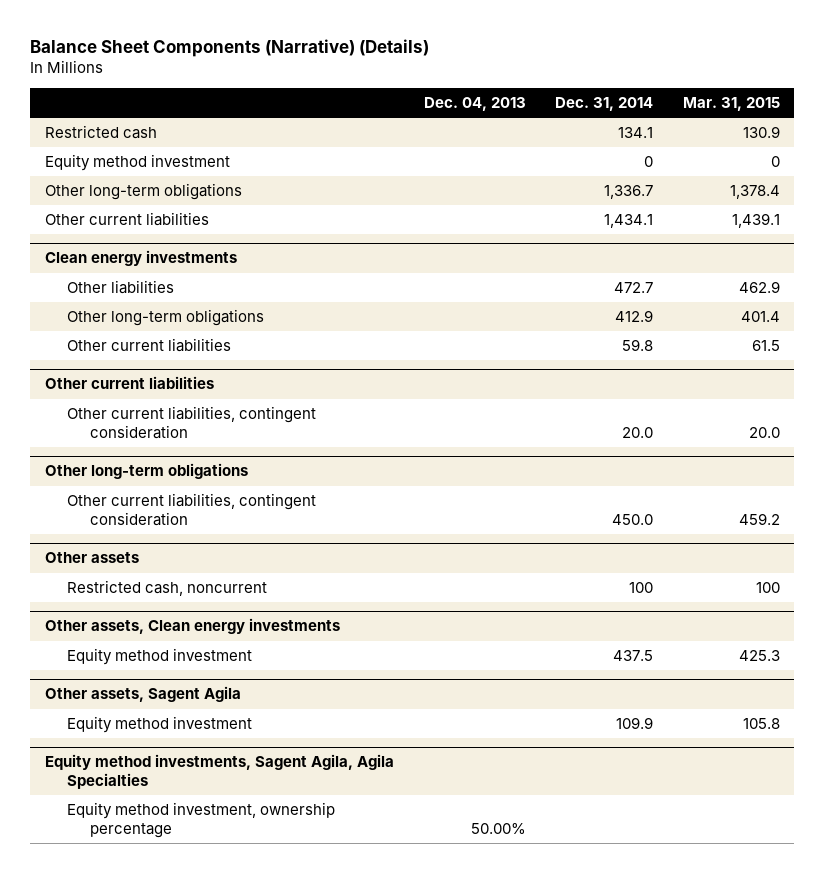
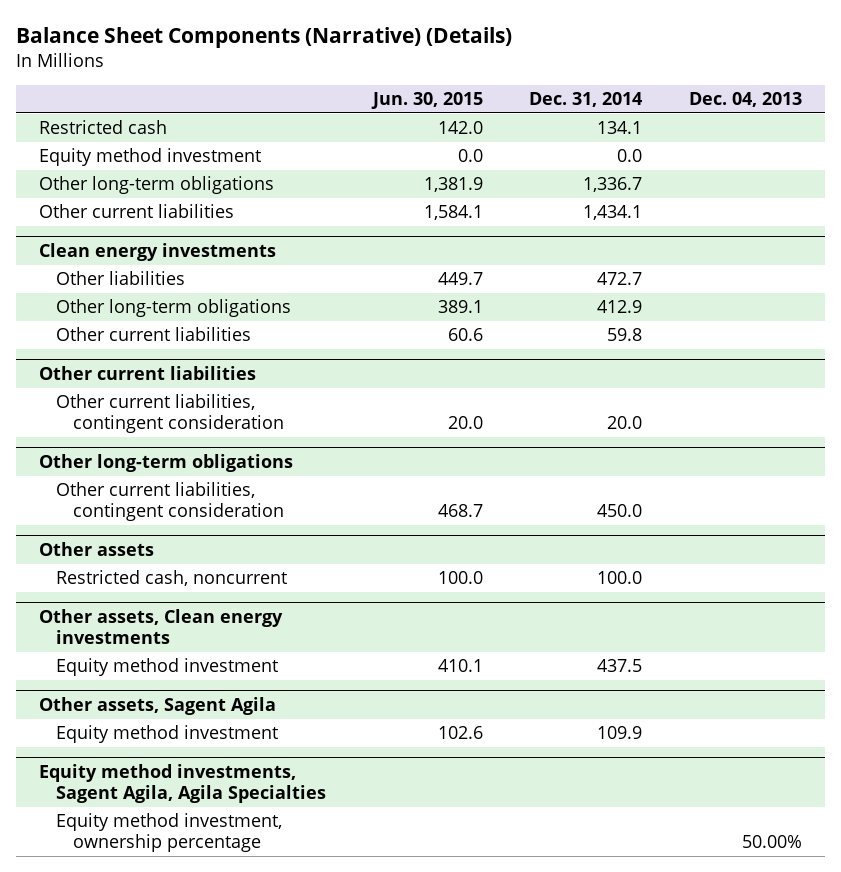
- | Dec. 04, 2013 | Dec. 31, 2014 | Mar. 31, 2015
+ | Jun. 30, 2015 | Dec. 31, 2014 | Dec. 04, 2013
- Equity method investment | | 0 | 0
+ Equity method investment | 0.0 | 0.0 |
@ Other assets
- Restricted cash, noncurrent | | 100 | 100
+ Restricted cash, noncurrent | 100.0 | 100.0 |

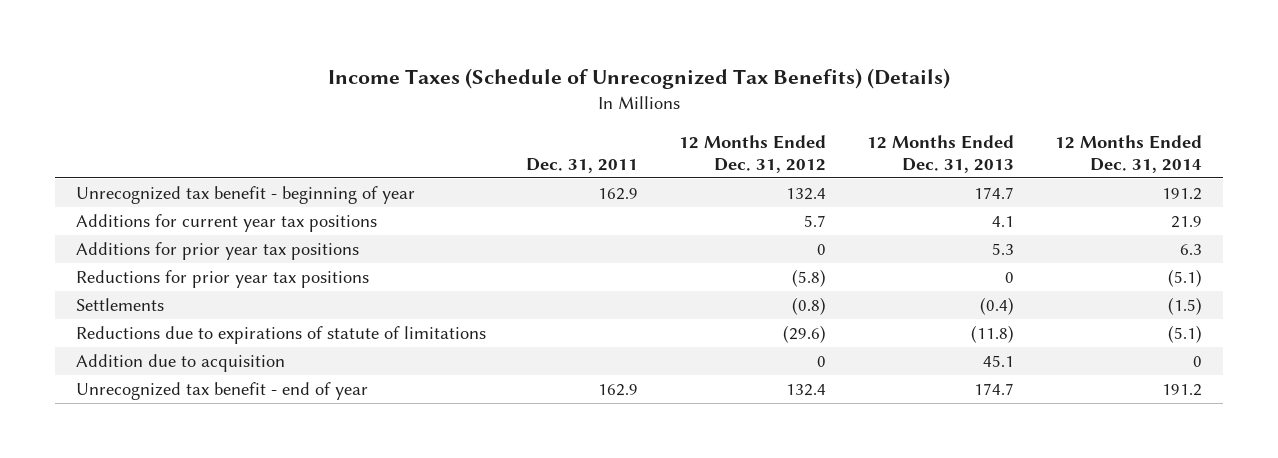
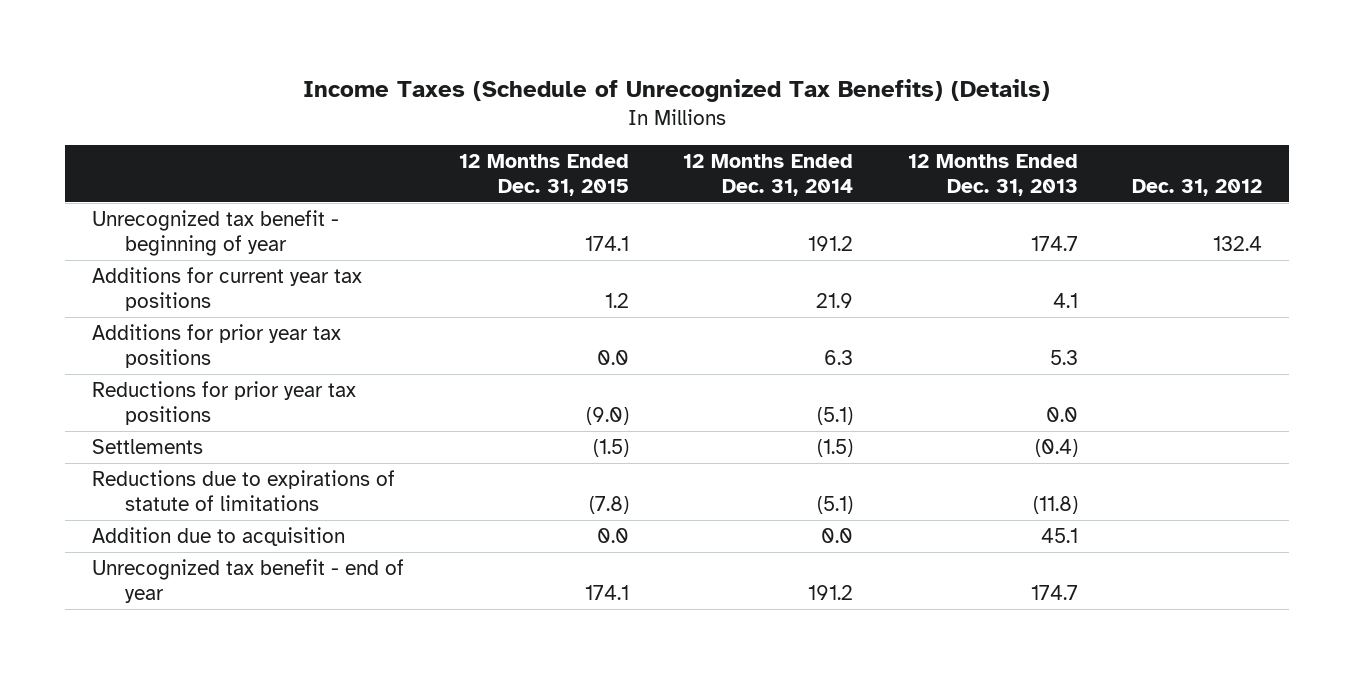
- | Dec. 31, 2011 | 12 Months Ended Dec. 31, 2012 | 12 Months Ended Dec. 31, 2013 | 12 Months Ended Dec. 31, 2014
+ | 12 Months Ended Dec. 31, 2015 | 12 Months Ended Dec. 31, 2014 | 12 Months Ended Dec. 31, 2013 | Dec. 31, 2012
- Reductions for prior year tax positions | | (5.8) | 0 | (5.1)
+ Reductions for prior year tax positions | (9.0) | (5.1) | 0.0 |
- Addition due to acquisition | | 0 | 45.1 | 0
+ Addition due to acquisition | 0.0 | 0.0 | 45.1 |

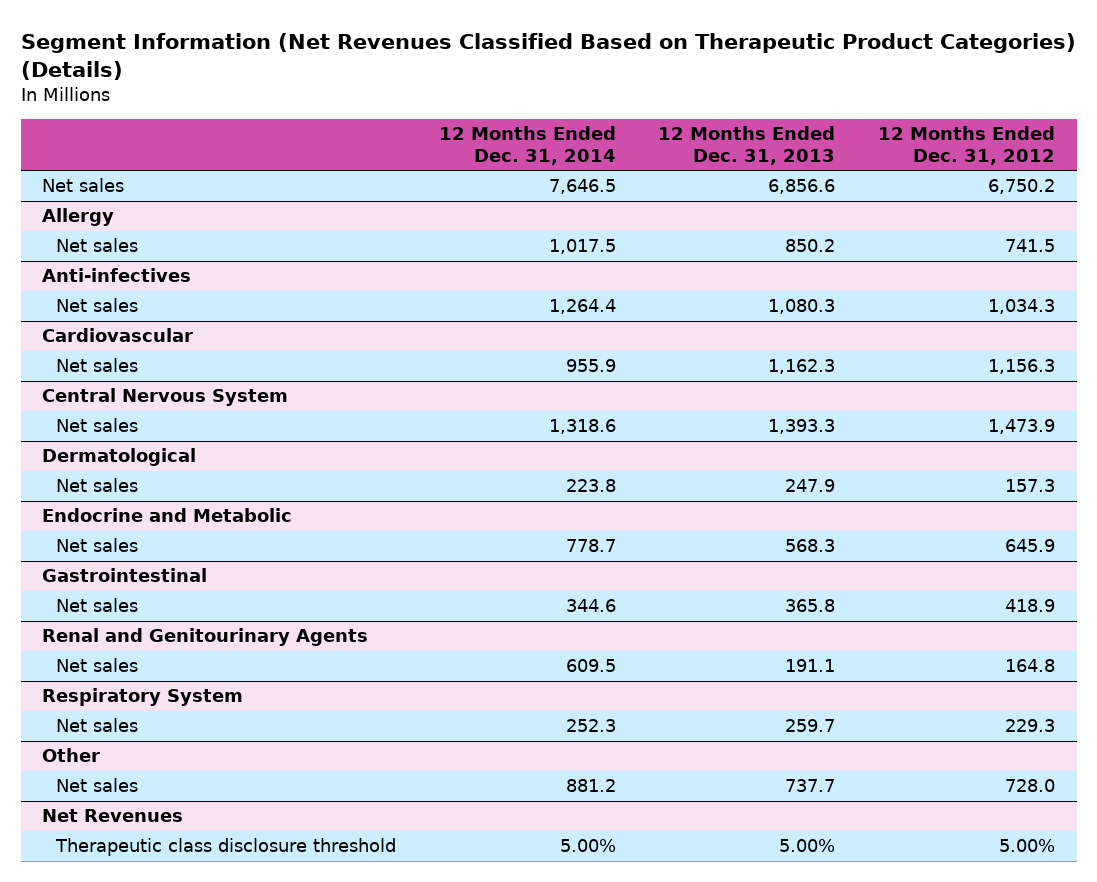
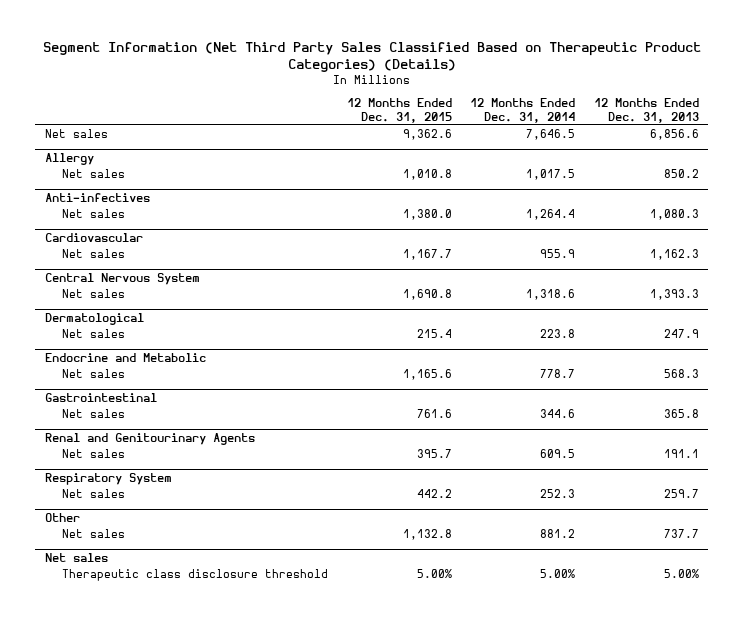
- Segment Information (Net Revenues Classified Based on Therapeutic Product Categories) (Details)
+ Segment Information (Net Third Party Sales Classified Based on Therapeutic Product Categories) (Details)
- | 12 Months Ended Dec. 31, 2014 | 12 Months Ended Dec. 31, 2013 | 12 Months Ended Dec. 31, 2012
+ | 12 Months Ended Dec. 31, 2015 | 12 Months Ended Dec. 31, 2014 | 12 Months Ended Dec. 31, 2013
- Net Revenues
+ Net sales

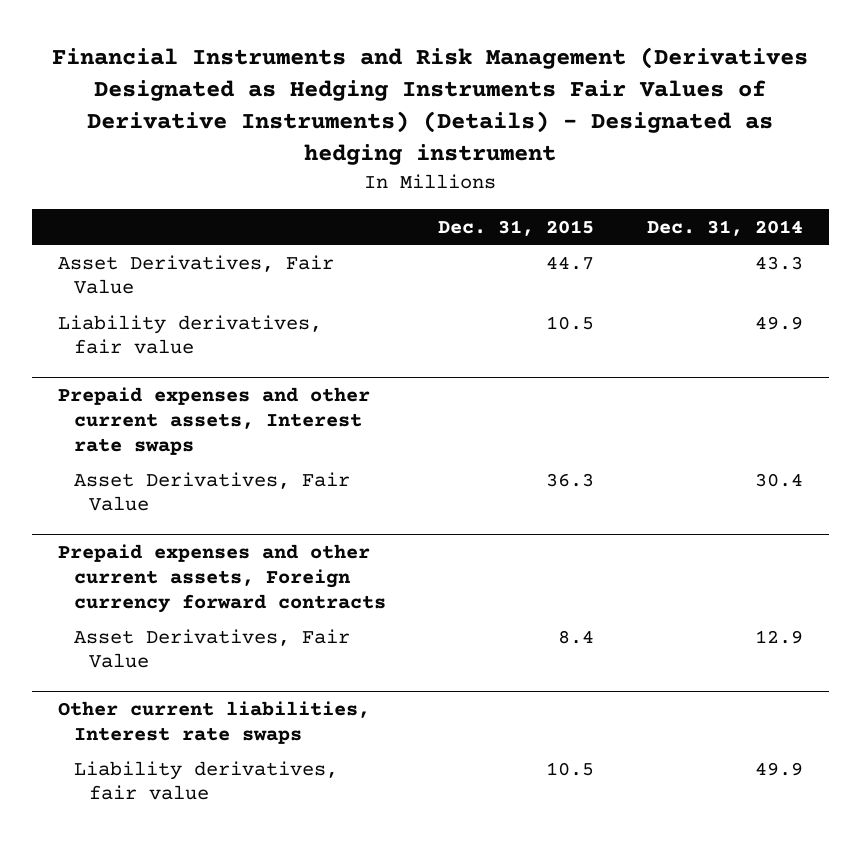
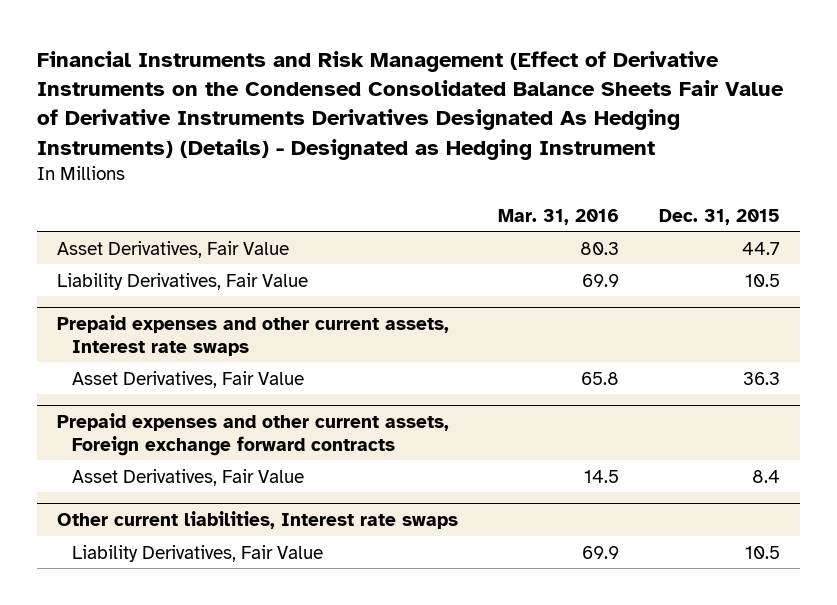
- Financial Instruments and Risk Management (Derivatives Designated as Hedging Instruments Fair Values of Derivative Instruments) (Details) - Designated as hedging instrument
+ Financial Instruments and Risk Management (Effect of Derivative Instruments on the Condensed Consolidated Balance Sheets Fair Value of Derivative Instruments Derivatives Designated As Hedging Instruments) (Details) - Designated as Hedging Instrument
- | Dec. 31, 2015 | Dec. 31, 2014
+ | Mar. 31, 2016 | Dec. 31, 2015
- Liability derivatives, fair value | 10.5 | 49.9
+ Liability Derivatives, Fair Value | 69.9 | 10.5
- Prepaid expenses and other current assets, Foreign currency forward contracts
+ Prepaid expenses and other current assets, Foreign exchange forward contracts
@ Other current liabilities, Interest rate swaps
- Liability derivatives, fair value | 10.5 | 49.9
+ Liability Derivatives, Fair Value | 69.9 | 10.5

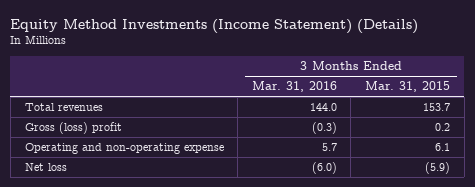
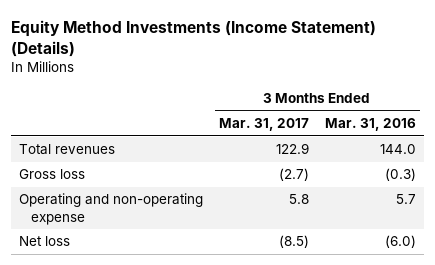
- | 3 Months Ended Mar. 31, 2016 | 3 Months Ended Mar. 31, 2015
+ | 3 Months Ended Mar. 31, 2017 | 3 Months Ended Mar. 31, 2016
- Gross (loss) profit | (0.3) | 0.2
+ Gross loss | (2.7) | (0.3)

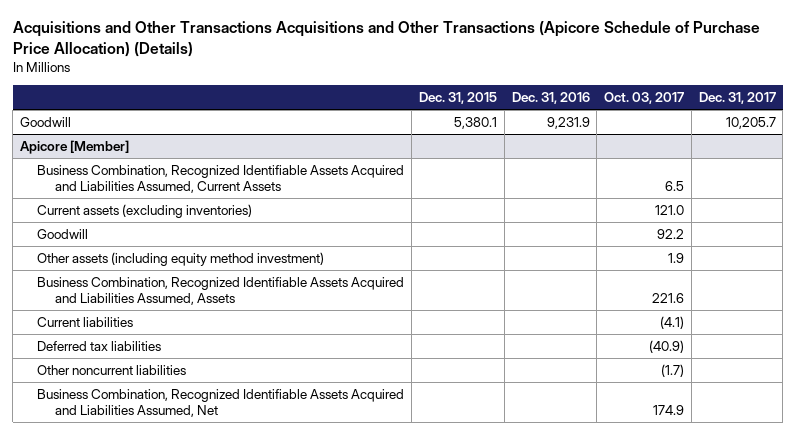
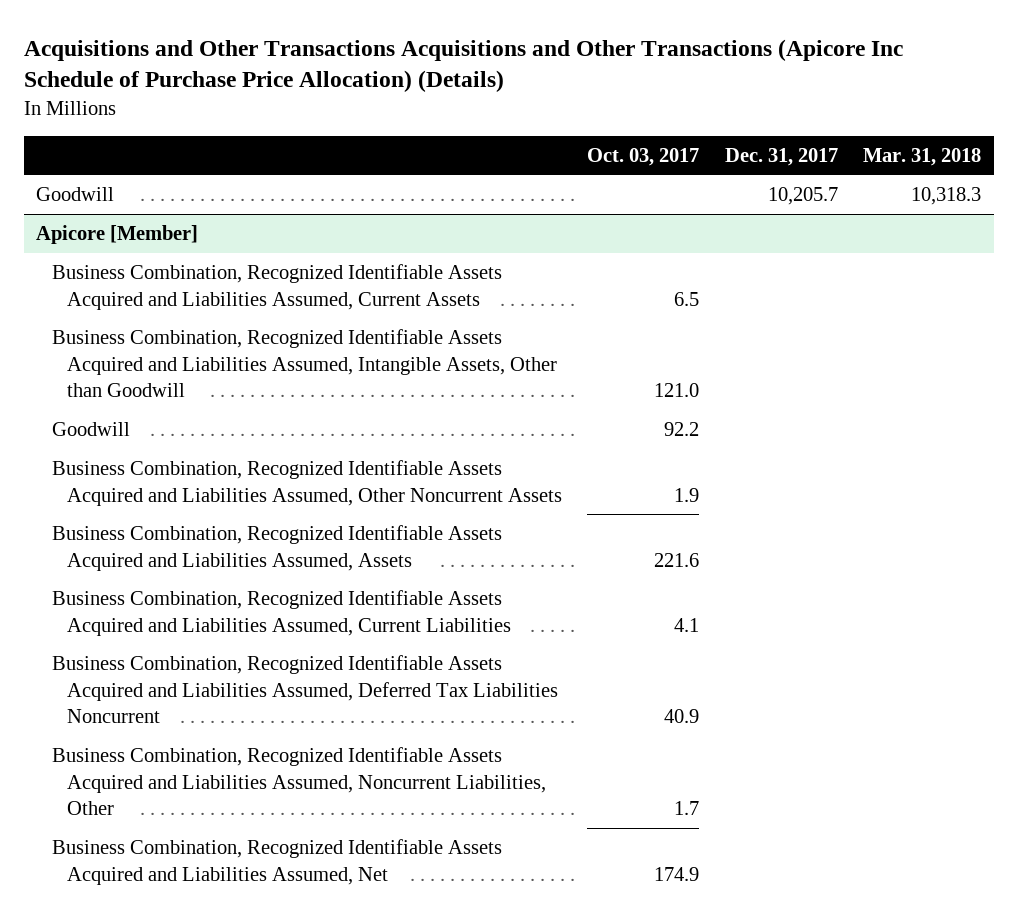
- Acquisitions and Other Transactions Acquisitions and Other Transactions (Apicore Schedule of Purchase Price Allocation) (Details)
+ Acquisitions and Other Transactions Acquisitions and Other Transactions (Apicore Inc Schedule of Purchase Price Allocation) (Details)
- | Dec. 31, 2015 | Dec. 31, 2016 | Oct. 03, 2017 | Dec. 31, 2017
+ | Oct. 03, 2017 | Dec. 31, 2017 | Mar. 31, 2018
@ Apicore [Member]
- Current assets (excluding inventories) | | | 121.0 |
+ Business Combination, Recognized Identifiable Assets Acquired and Liabilities Assumed, Intangible Assets, Other than Goodwill | 121.0 | |
- Other assets (including equity method investment) | | | 1.9 |
+ Business Combination, Recognized Identifiable Assets Acquired and Liabilities Assumed, Other Noncurrent Assets | 1.9 | |
- Current liabilities | | | (4.1) |
- Deferred tax liabilities | | | (40.9) |
- Other noncurrent liabilities | | | (1.7) |
+ Business Combination, Recognized Identifiable Assets Acquired and Liabilities Assumed, Current Liabilities | 4.1 | |
+ Business Combination, Recognized Identifiable Assets Acquired and Liabilities Assumed, Deferred Tax Liabilities Noncurrent | 40.9 | |
+ Business Combination, Recognized Identifiable Assets Acquired and Liabilities Assumed, Noncurrent Liabilities, Other | 1.7 | |

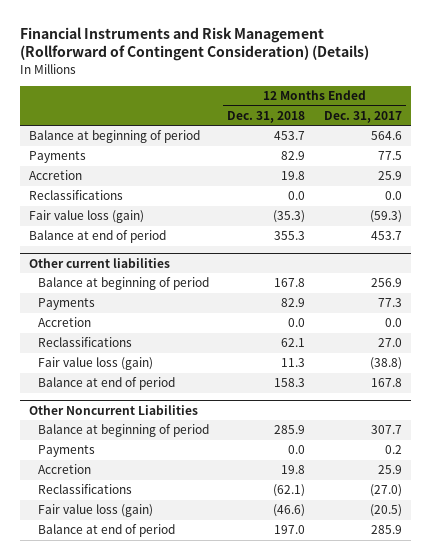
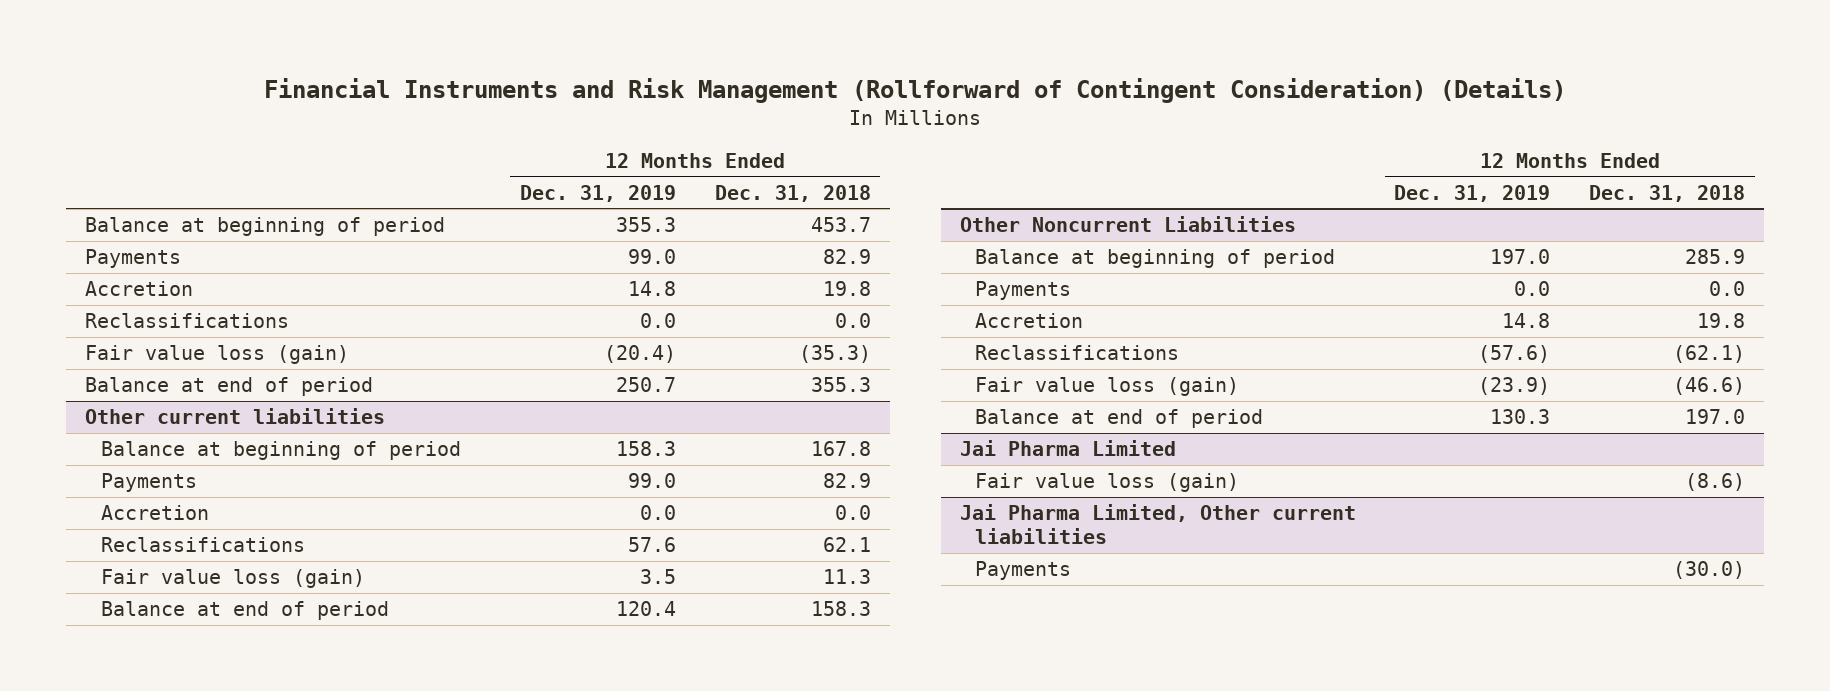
- | 12 Months Ended Dec. 31, 2018 | 12 Months Ended Dec. 31, 2017
+ | 12 Months Ended Dec. 31, 2019 | 12 Months Ended Dec. 31, 2018
+ Jai Pharma Limited
+ Fair value loss (gain) | | (8.6)
+ Jai Pharma Limited, Other current liabilities
+ Payments | | (30.0)

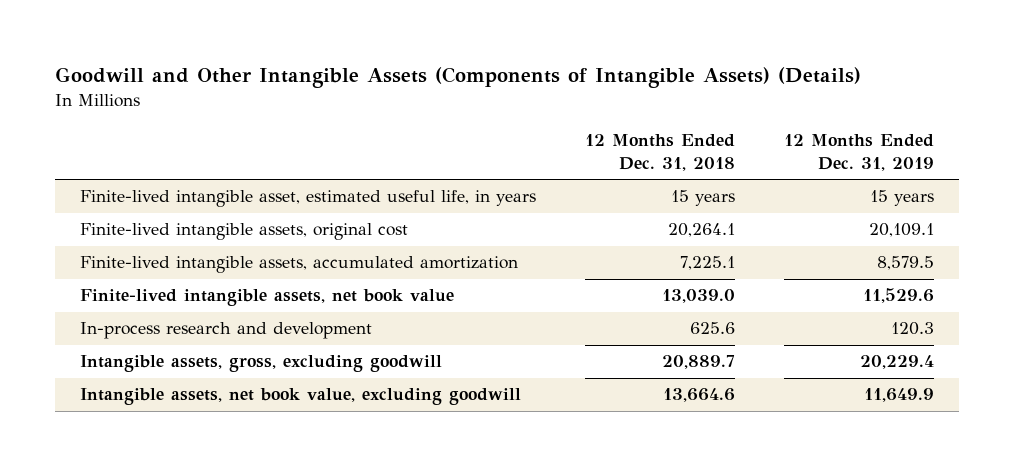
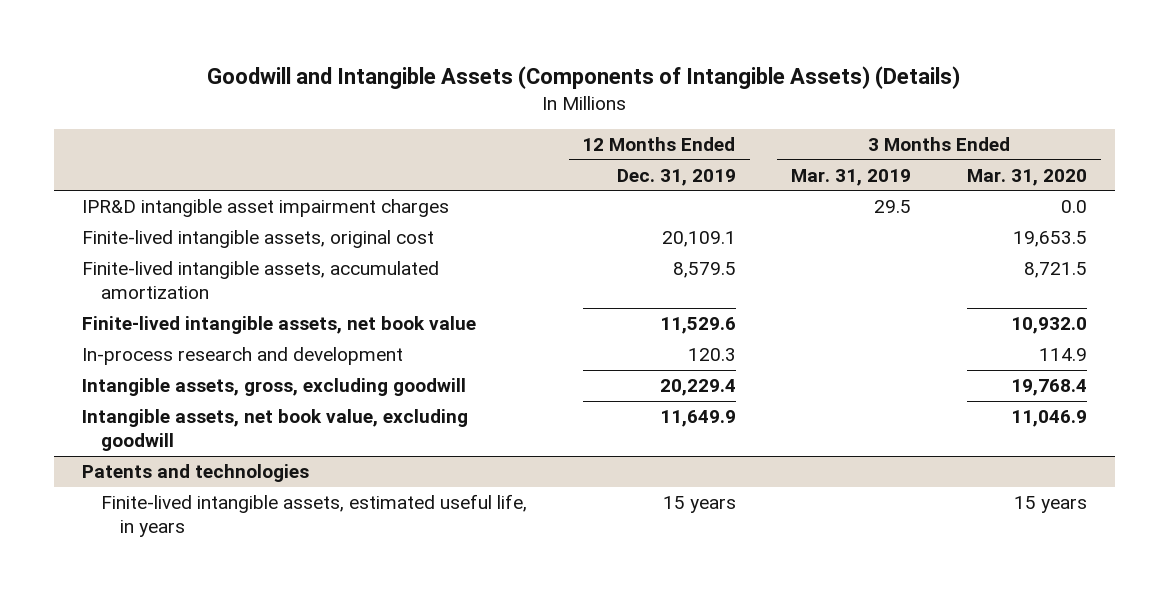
- Goodwill and Other Intangible Assets (Components of Intangible Assets) (Details)
+ Goodwill and Intangible Assets (Components of Intangible Assets) (Details)
- | 12 Months Ended Dec. 31, 2018 | 12 Months Ended Dec. 31, 2019
+ | 12 Months Ended Dec. 31, 2019 | 3 Months Ended Mar. 31, 2019 | 3 Months Ended Mar. 31, 2020
- Finite-lived intangible asset, estimated useful life, in years | 15 years | 15 years
+ IPR&D intangible asset impairment charges | | 29.5 | 0.0
+ Patents and technologies
+ Finite-lived intangible assets, estimated useful life, in years | 15 years | | 15 years

